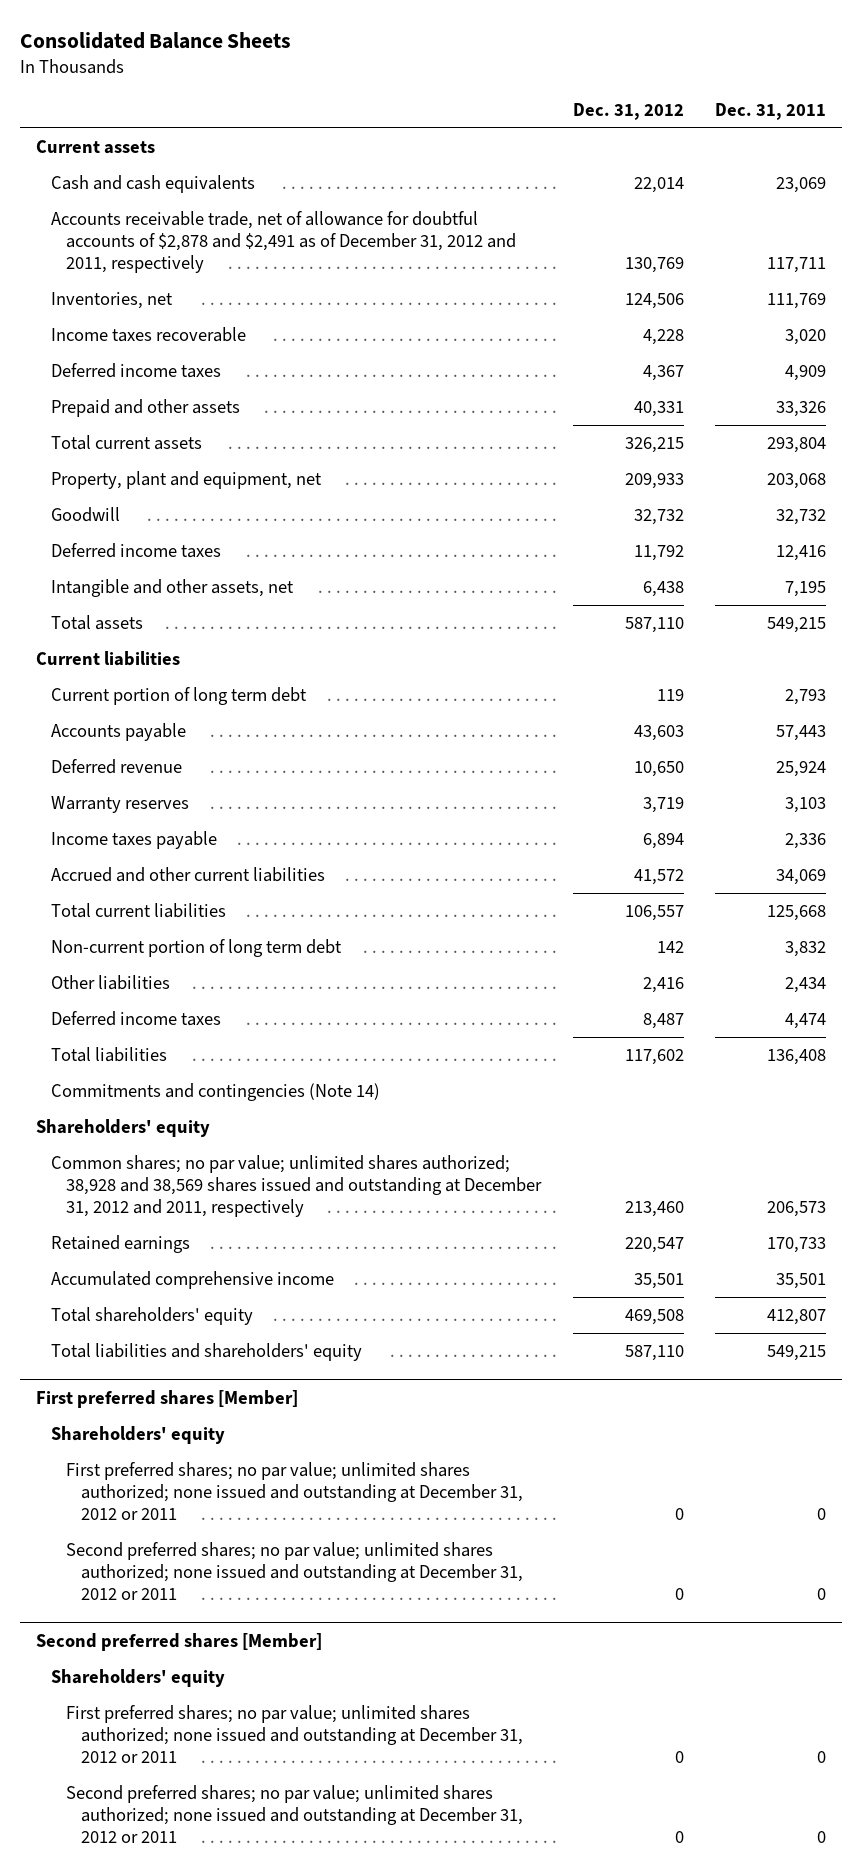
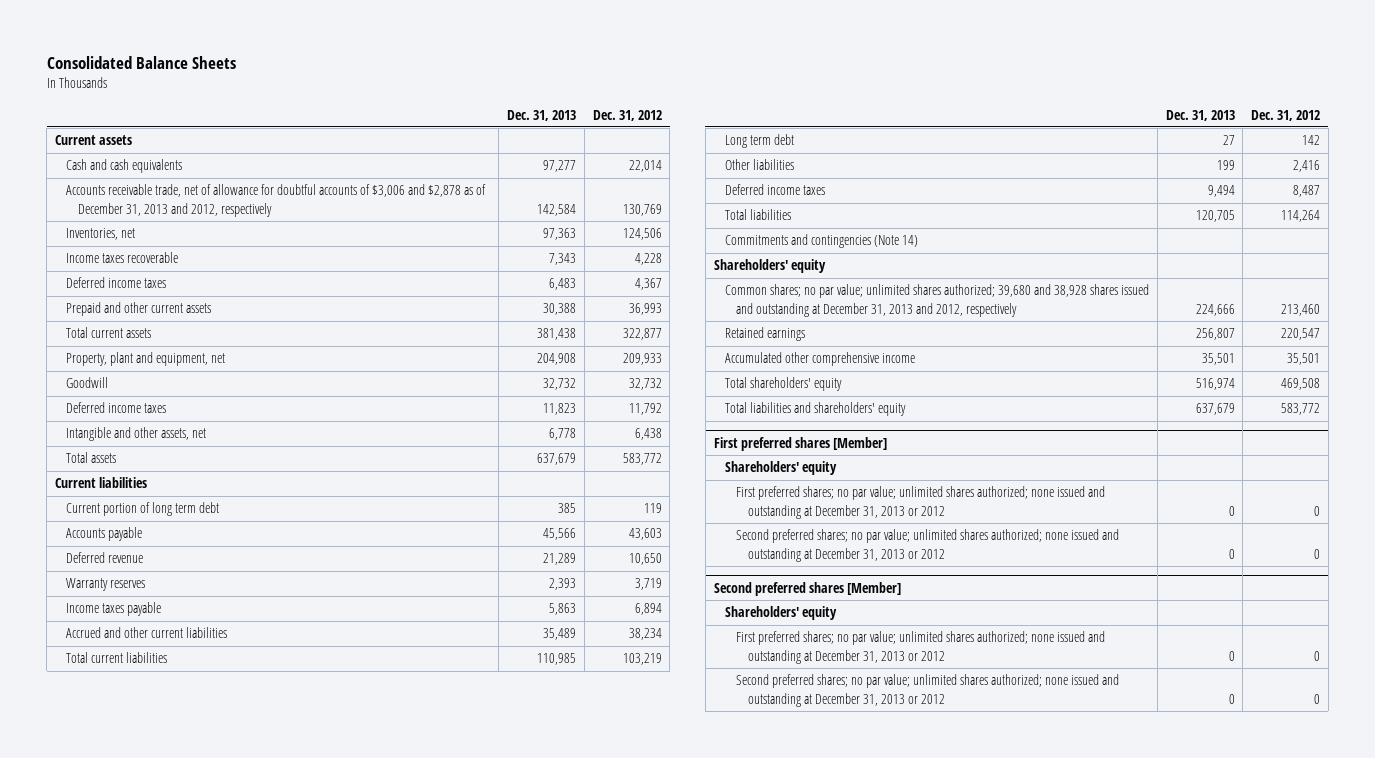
- | Dec. 31, 2012 | Dec. 31, 2011
+ | Dec. 31, 2013 | Dec. 31, 2012
- Accounts receivable trade, net of allowance for doubtful accounts of $2,878 and $2,491 as of December 31, 2012 and 2011, respectively | 130,769 | 117,711
+ Accounts receivable trade, net of allowance for doubtful accounts of $3,006 and $2,878 as of December 31, 2013 and 2012, respectively | 142,584 | 130,769
- Prepaid and other assets | 40,331 | 33,326
- Total current assets | 326,215 | 293,804
+ Prepaid and other current assets | 30,388 | 36,993
+ Total current assets | 381,438 | 322,877
- Total assets | 587,110 | 549,215
+ Total assets | 637,679 | 583,772
- Accrued and other current liabilities | 41,572 | 34,069
- Total current liabilities | 106,557 | 125,668
- Non-current portion of long term debt | 142 | 3,832
+ Accrued and other current liabilities | 35,489 | 38,234
+ Total current liabilities | 110,985 | 103,219
+ Long term debt | 27 | 142
- Total liabilities | 117,602 | 136,408
+ Total liabilities | 120,705 | 114,264
- Common shares; no par value; unlimited shares authorized; 38,928 and 38,569 shares issued and outstanding at December 31, 2012 and 2011, respectively | 213,460 | 206,573
+ Common shares; no par value; unlimited shares authorized; 39,680 and 38,928 shares issued and outstanding at December 31, 2013 and 2012, respectively | 224,666 | 213,460
- Accumulated comprehensive income | 35,501 | 35,501
+ Accumulated other comprehensive income | 35,501 | 35,501
- Total liabilities and shareholders' equity | 587,110 | 549,215
+ Total liabilities and shareholders' equity | 637,679 | 583,772
@ First preferred shares [Member]
- First preferred shares; no par value; unlimited shares authorized; none issued and outstanding at December 31, 2012 or 2011 | 0 | 0
- Second preferred shares; no par value; unlimited shares authorized; none issued and outstanding at December 31, 2012 or 2011 | 0 | 0
+ First preferred shares; no par value; unlimited shares authorized; none issued and outstanding at December 31, 2013 or 2012 | 0 | 0
+ Second preferred shares; no par value; unlimited shares authorized; none issued and outstanding at December 31, 2013 or 2012 | 0 | 0
@ Second preferred shares [Member]
- First preferred shares; no par value; unlimited shares authorized; none issued and outstanding at December 31, 2012 or 2011 | 0 | 0
- Second preferred shares; no par value; unlimited shares authorized; none issued and outstanding at December 31, 2012 or 2011 | 0 | 0
+ First preferred shares; no par value; unlimited shares authorized; none issued and outstanding at December 31, 2013 or 2012 | 0 | 0
+ Second preferred shares; no par value; unlimited shares authorized; none issued and outstanding at December 31, 2013 or 2012 | 0 | 0

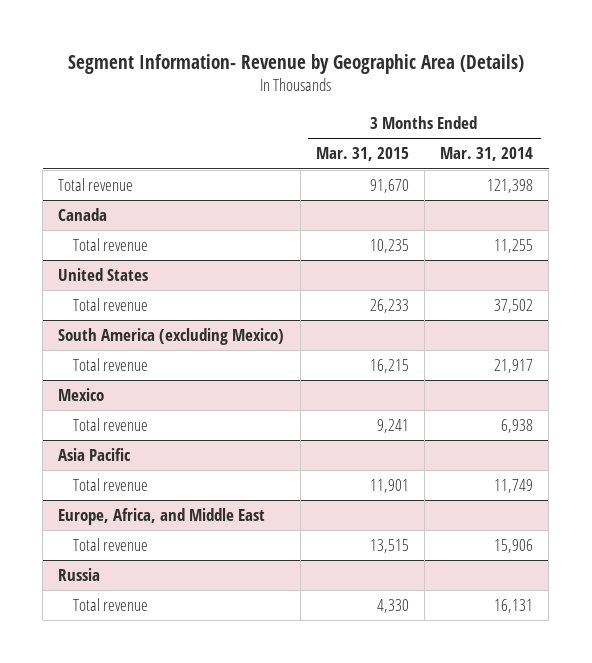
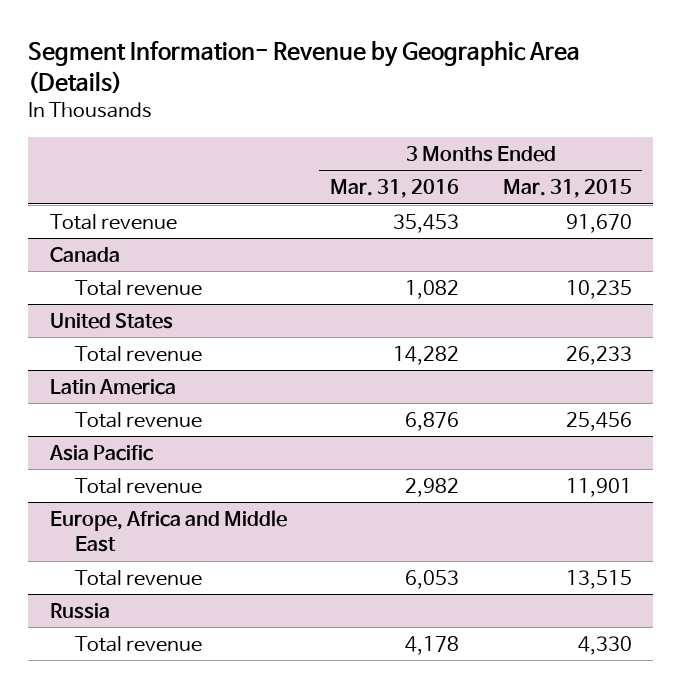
- | 3 Months Ended Mar. 31, 2015 | 3 Months Ended Mar. 31, 2014
+ | 3 Months Ended Mar. 31, 2016 | 3 Months Ended Mar. 31, 2015
- South America (excluding Mexico)
- Total revenue | 16,215 | 21,917
- Mexico
- Total revenue | 9,241 | 6,938
+ Latin America
+ Total revenue | 6,876 | 25,456
- Europe, Africa, and Middle East
+ Europe, Africa and Middle East

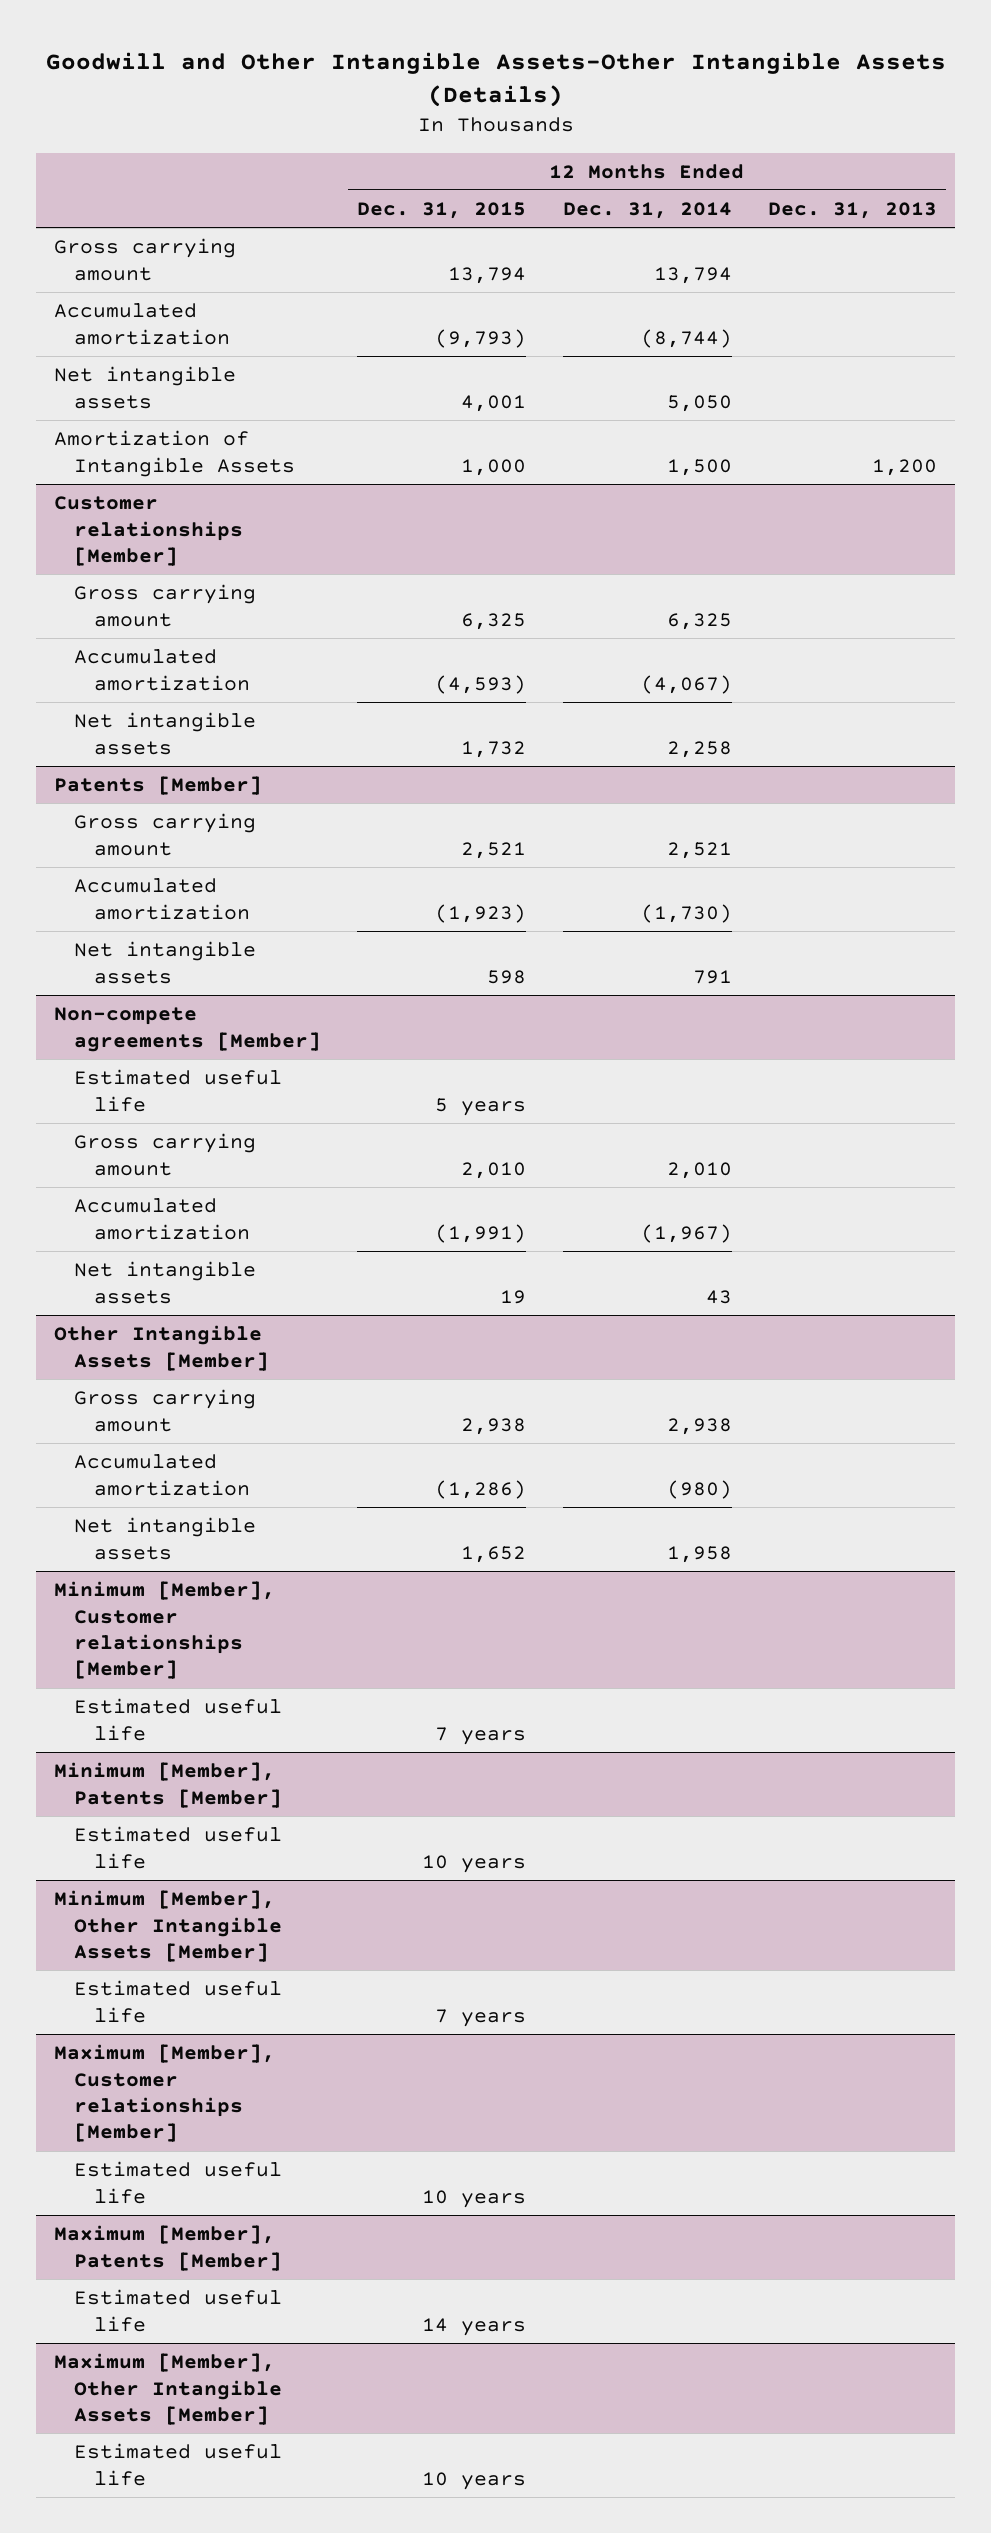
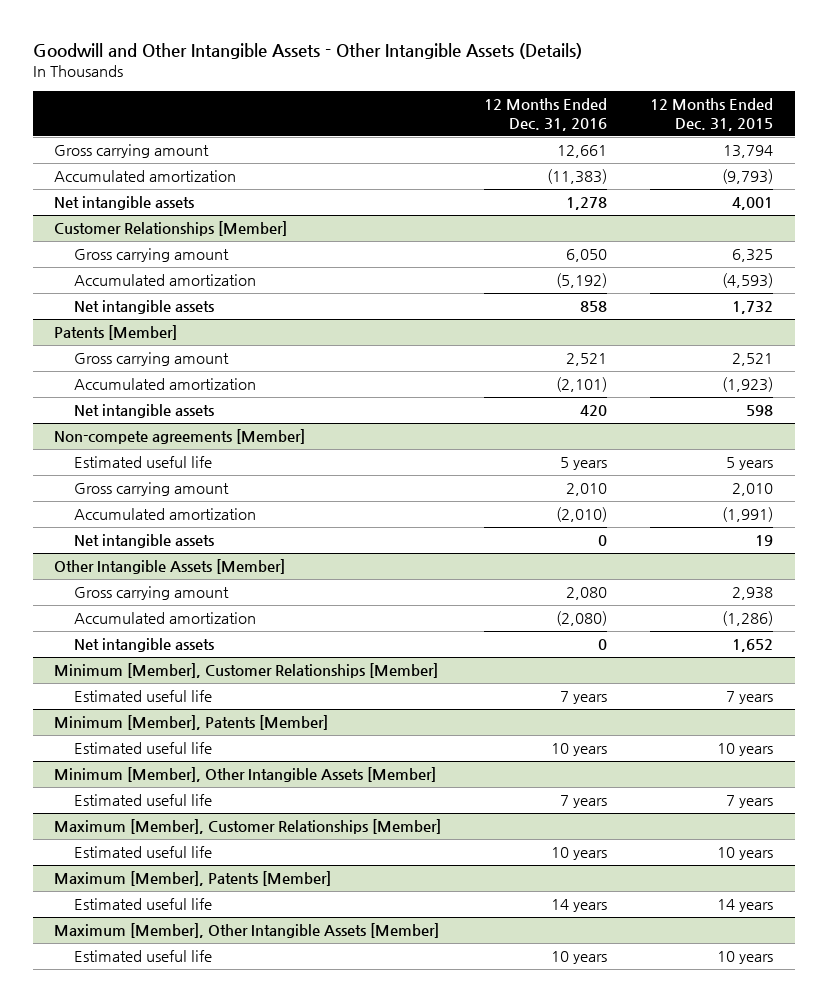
- Goodwill and Other Intangible Assets-Other Intangible Assets (Details)
+ Goodwill and Other Intangible Assets - Other Intangible Assets (Details)
- | 12 Months Ended Dec. 31, 2015 | 12 Months Ended Dec. 31, 2014 | 12 Months Ended Dec. 31, 2013
+ | 12 Months Ended Dec. 31, 2016 | 12 Months Ended Dec. 31, 2015
- Amortization of Intangible Assets | 1,000 | 1,500 | 1,200
- Customer relationships [Member]
+ Customer Relationships [Member]
- Minimum [Member], Customer relationships [Member]
+ Minimum [Member], Customer Relationships [Member]
- Maximum [Member], Customer relationships [Member]
+ Maximum [Member], Customer Relationships [Member]

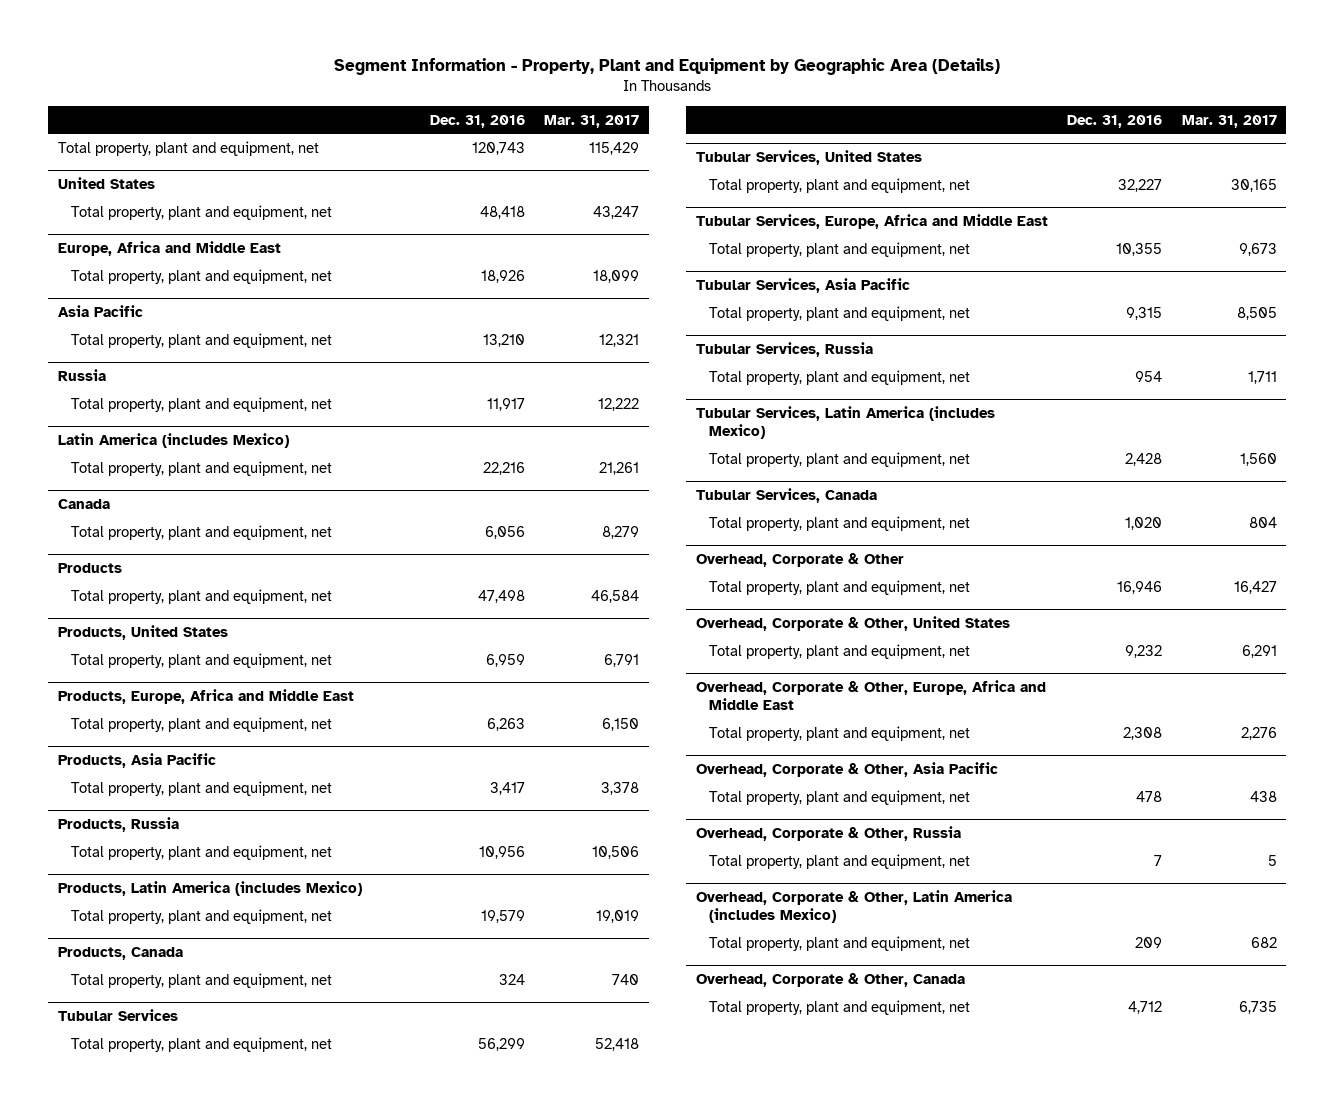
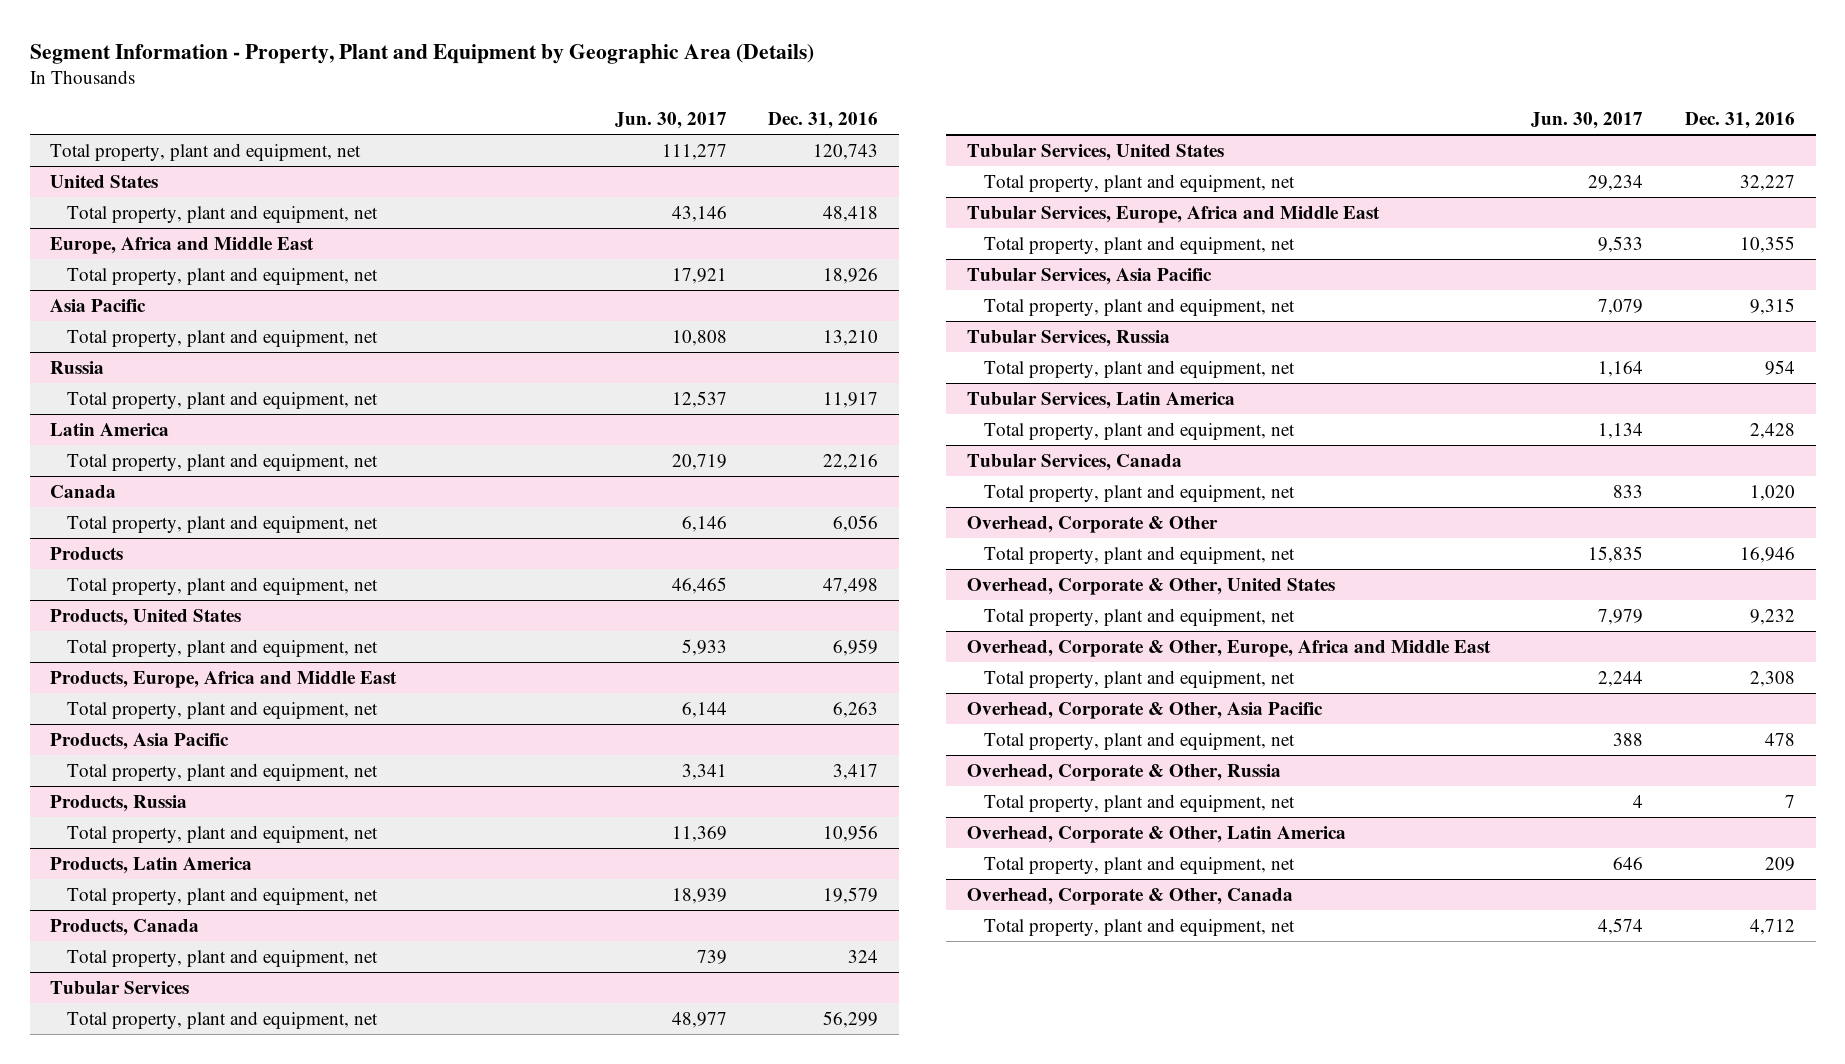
- | Dec. 31, 2016 | Mar. 31, 2017
+ | Jun. 30, 2017 | Dec. 31, 2016
- Latin America (includes Mexico)
+ Latin America
- Products, Latin America (includes Mexico)
+ Products, Latin America
- Tubular Services, Latin America (includes Mexico)
+ Tubular Services, Latin America
- Overhead, Corporate & Other, Latin America (includes Mexico)
+ Overhead, Corporate & Other, Latin America

